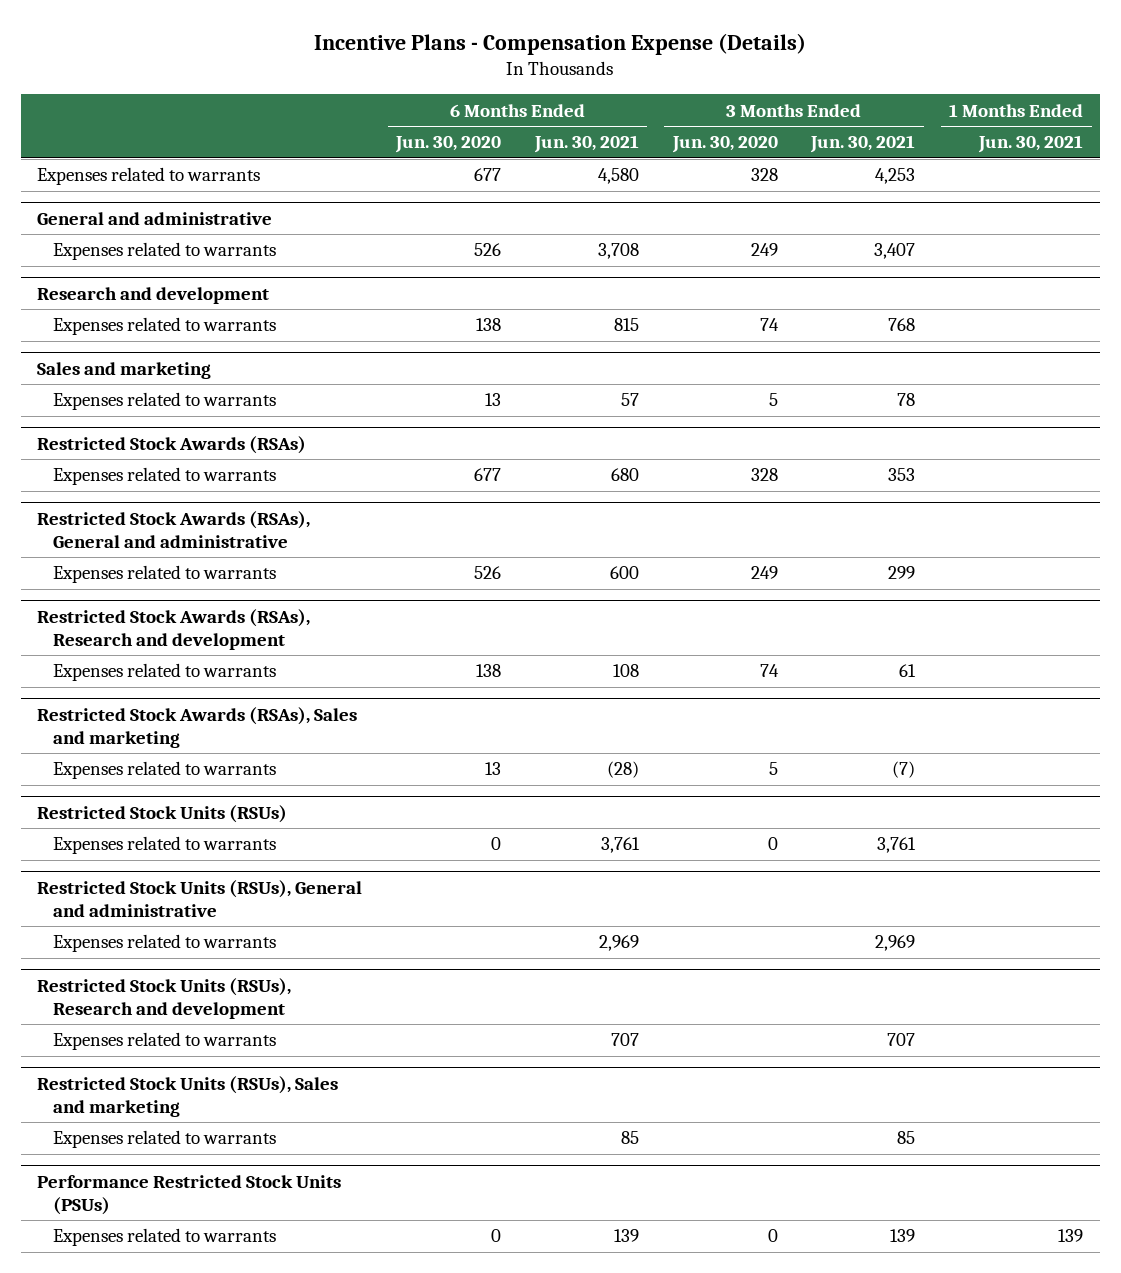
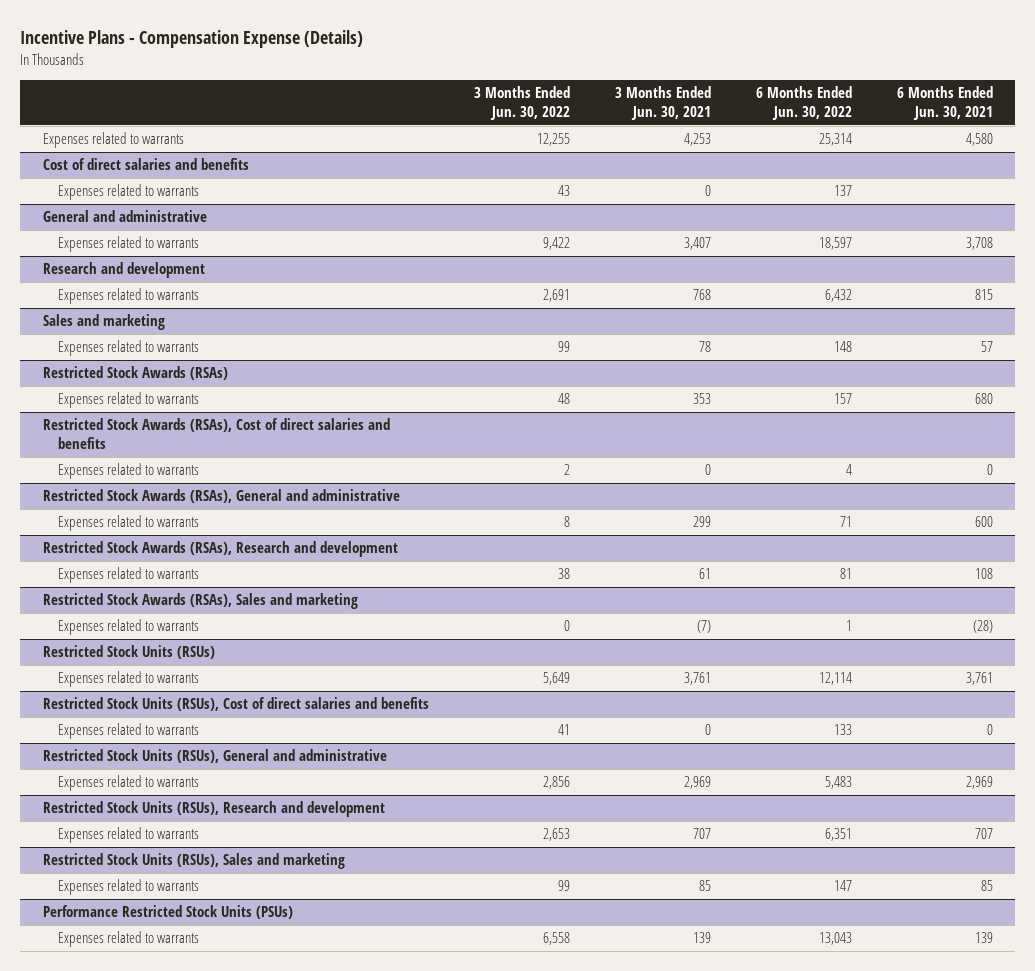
- | 6 Months Ended Jun. 30, 2020 | 6 Months Ended Jun. 30, 2021 | 3 Months Ended Jun. 30, 2020 | 3 Months Ended Jun. 30, 2021 | 1 Months Ended Jun. 30, 2021
+ | 3 Months Ended Jun. 30, 2022 | 3 Months Ended Jun. 30, 2021 | 6 Months Ended Jun. 30, 2022 | 6 Months Ended Jun. 30, 2021
+ Cost of direct salaries and benefits
+ Expenses related to warrants | 43 | 0 | 137 |
+ Restricted Stock Awards (RSAs), Cost of direct salaries and benefits
+ Expenses related to warrants | 2 | 0 | 4 | 0
+ Restricted Stock Units (RSUs), Cost of direct salaries and benefits
+ Expenses related to warrants | 41 | 0 | 133 | 0

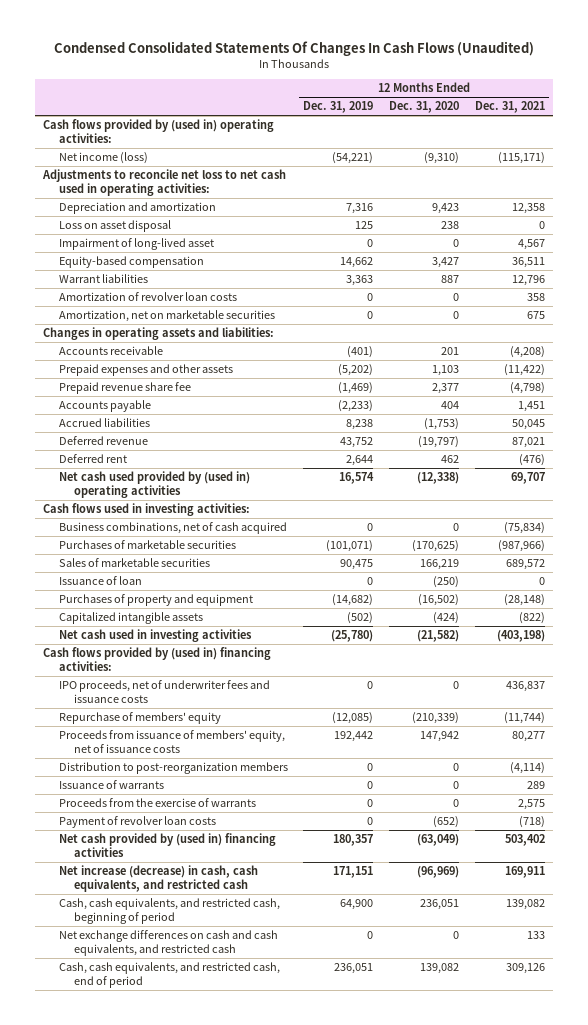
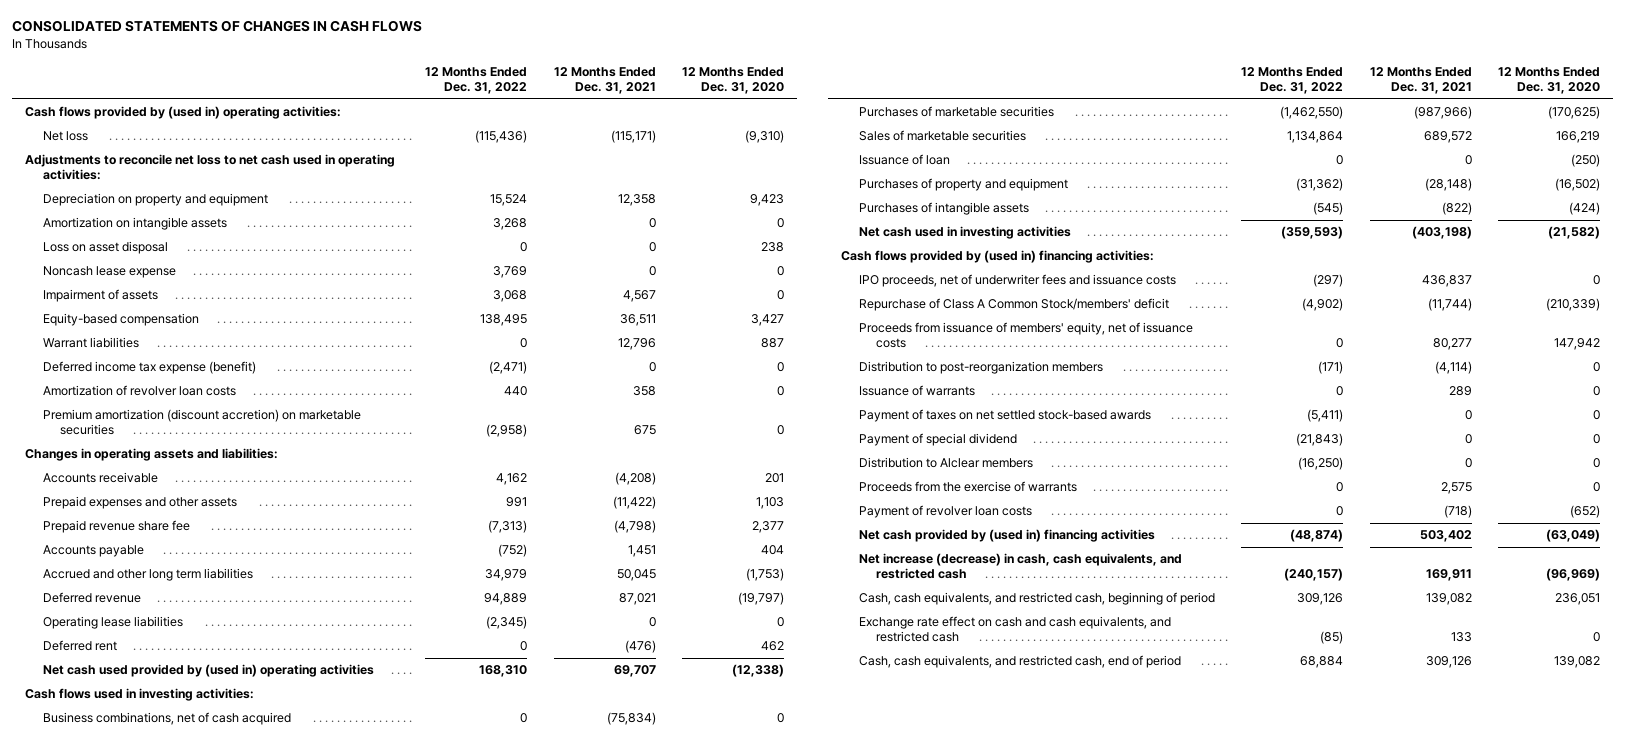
- Condensed Consolidated Statements Of Changes In Cash Flows (Unaudited)
+ CONSOLIDATED STATEMENTS OF CHANGES IN CASH FLOWS
- | 12 Months Ended Dec. 31, 2019 | 12 Months Ended Dec. 31, 2020 | 12 Months Ended Dec. 31, 2021
+ | 12 Months Ended Dec. 31, 2022 | 12 Months Ended Dec. 31, 2021 | 12 Months Ended Dec. 31, 2020
- Net income (loss) | (54,221) | (9,310) | (115,171)
+ Net loss | (115,436) | (115,171) | (9,310)
- Depreciation and amortization | 7,316 | 9,423 | 12,358
+ Depreciation on property and equipment | 15,524 | 12,358 | 9,423
+ Amortization on intangible assets | 3,268 | 0 | 0
- Impairment of long-lived asset | 0 | 0 | 4,567
+ Noncash lease expense | 3,769 | 0 | 0
+ Impairment of assets | 3,068 | 4,567 | 0
+ Deferred income tax expense (benefit) | (2,471) | 0 | 0
- Amortization, net on marketable securities | 0 | 0 | 675
+ Premium amortization (discount accretion) on marketable securities | (2,958) | 675 | 0
- Accrued liabilities | 8,238 | (1,753) | 50,045
+ Accrued and other long term liabilities | 34,979 | 50,045 | (1,753)
+ Operating lease liabilities | (2,345) | 0 | 0
- Capitalized intangible assets | (502) | (424) | (822)
+ Purchases of intangible assets | (545) | (822) | (424)
- Repurchase of members' equity | (12,085) | (210,339) | (11,744)
+ Repurchase of Class A Common Stock/members' deficit | (4,902) | (11,744) | (210,339)
+ Payment of taxes on net settled stock-based awards | (5,411) | 0 | 0
+ Payment of special dividend | (21,843) | 0 | 0
+ Distribution to Alclear members | (16,250) | 0 | 0
- Net exchange differences on cash and cash equivalents, and restricted cash | 0 | 0 | 133
+ Exchange rate effect on cash and cash equivalents, and restricted cash | (85) | 133 | 0

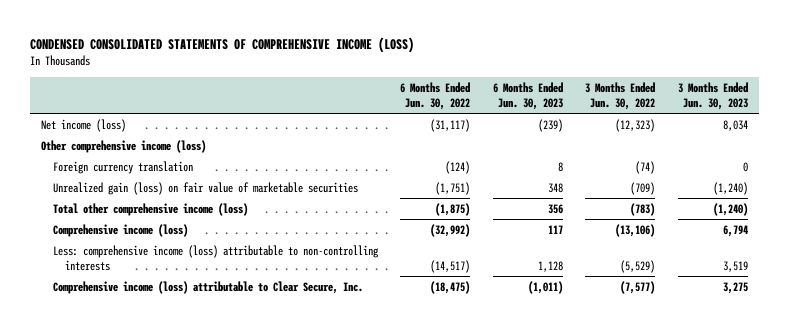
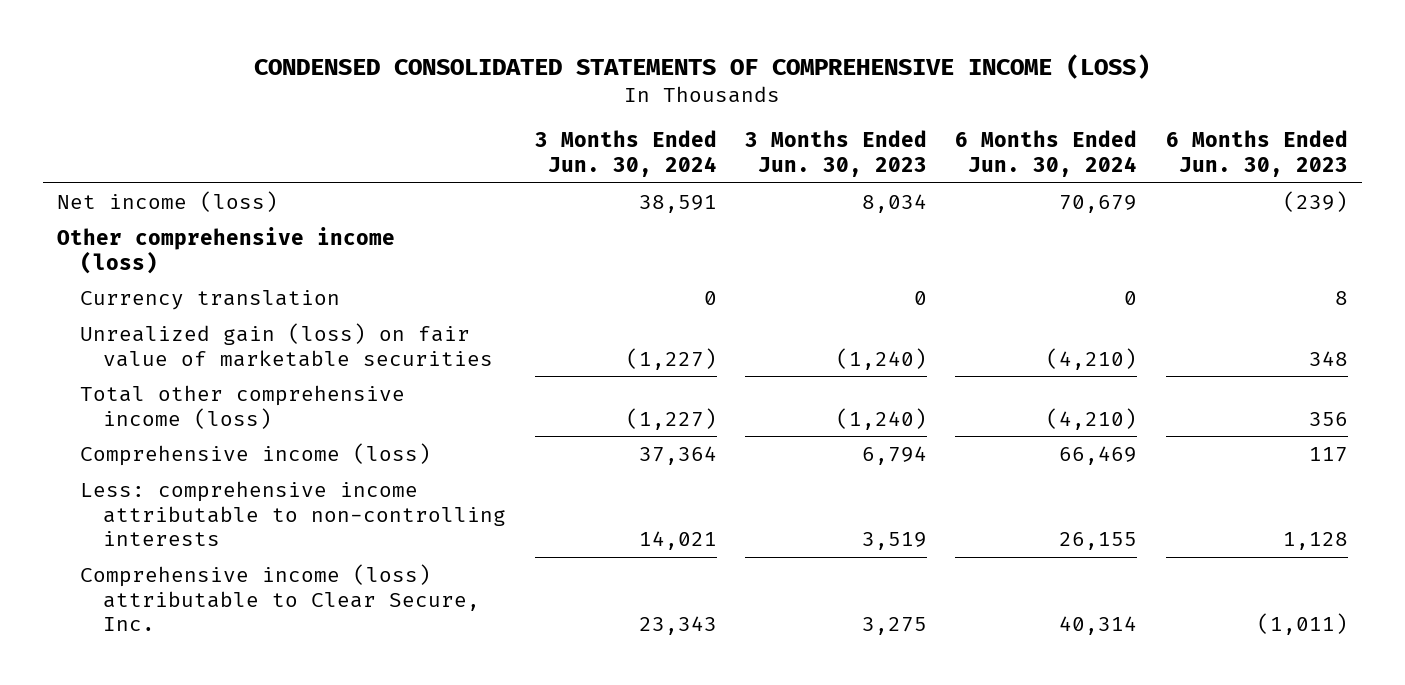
- | 6 Months Ended Jun. 30, 2022 | 6 Months Ended Jun. 30, 2023 | 3 Months Ended Jun. 30, 2022 | 3 Months Ended Jun. 30, 2023
+ | 3 Months Ended Jun. 30, 2024 | 3 Months Ended Jun. 30, 2023 | 6 Months Ended Jun. 30, 2024 | 6 Months Ended Jun. 30, 2023
- Foreign currency translation | (124) | 8 | (74) | 0
+ Currency translation | 0 | 0 | 0 | 8
- Less: comprehensive income (loss) attributable to non-controlling interests | (14,517) | 1,128 | (5,529) | 3,519
+ Less: comprehensive income attributable to non-controlling interests | 14,021 | 3,519 | 26,155 | 1,128

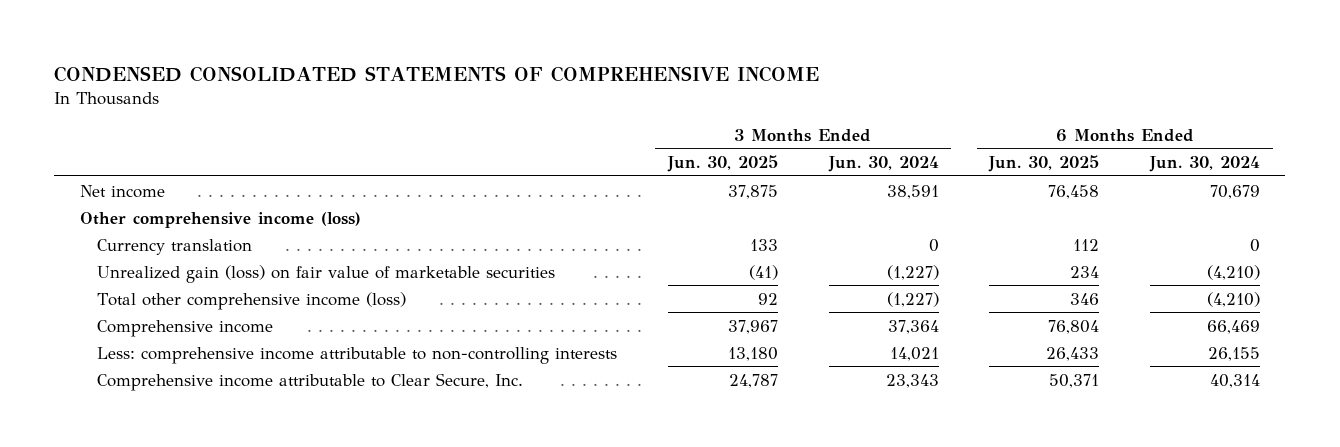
- CONDENSED CONSOLIDATED STATEMENTS OF COMPREHENSIVE INCOME (LOSS)
+ CONDENSED CONSOLIDATED STATEMENTS OF COMPREHENSIVE INCOME
- | 3 Months Ended Jun. 30, 2024 | 3 Months Ended Jun. 30, 2023 | 6 Months Ended Jun. 30, 2024 | 6 Months Ended Jun. 30, 2023
+ | 3 Months Ended Jun. 30, 2025 | 3 Months Ended Jun. 30, 2024 | 6 Months Ended Jun. 30, 2025 | 6 Months Ended Jun. 30, 2024
- Net income (loss) | 38,591 | 8,034 | 70,679 | (239)
+ Net income | 37,875 | 38,591 | 76,458 | 70,679
- Comprehensive income (loss) | 37,364 | 6,794 | 66,469 | 117
+ Comprehensive income | 37,967 | 37,364 | 76,804 | 66,469
- Comprehensive income (loss) attributable to Clear Secure, Inc. | 23,343 | 3,275 | 40,314 | (1,011)
+ Comprehensive income attributable to Clear Secure, Inc. | 24,787 | 23,343 | 50,371 | 40,314

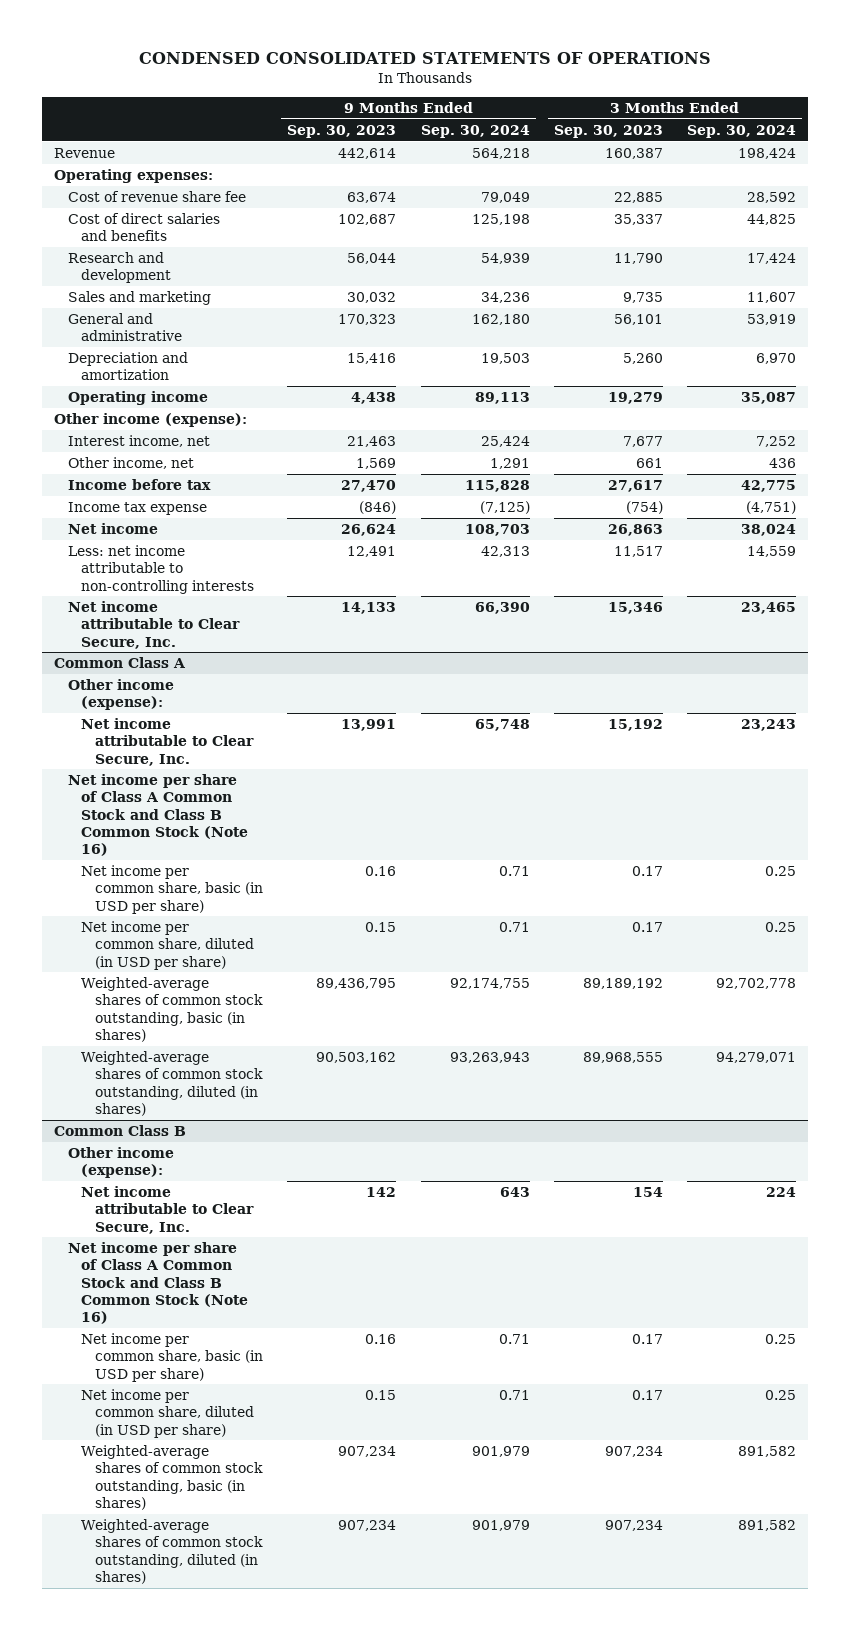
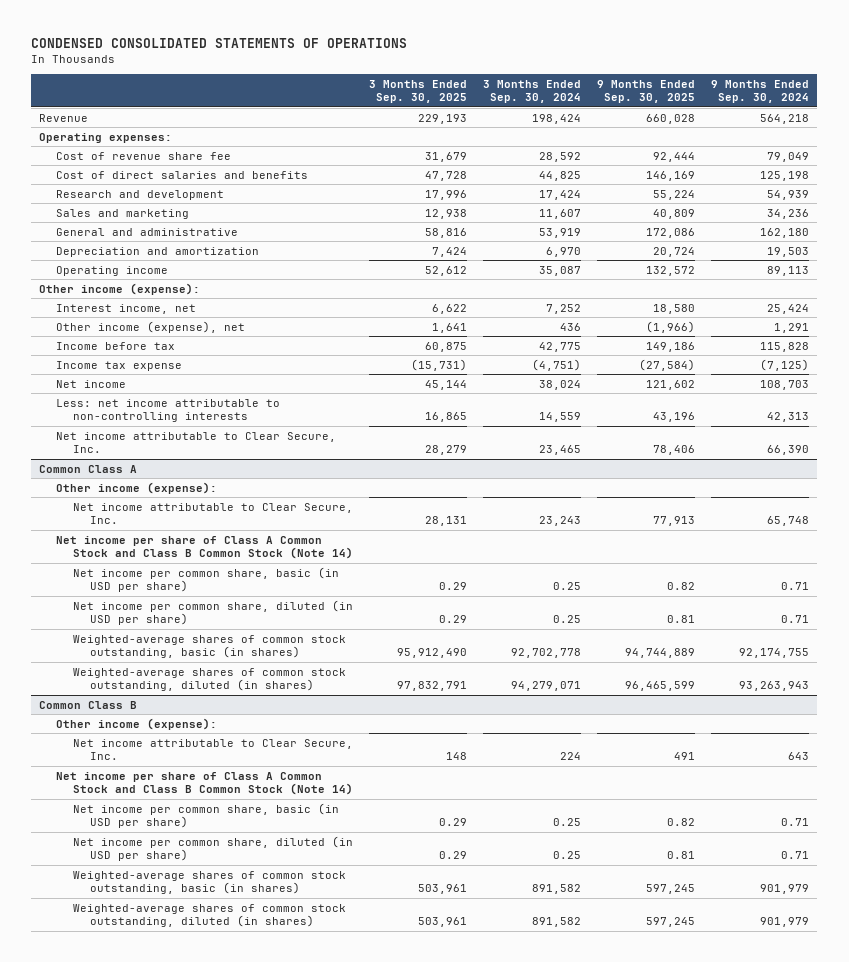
- | 9 Months Ended Sep. 30, 2023 | 9 Months Ended Sep. 30, 2024 | 3 Months Ended Sep. 30, 2023 | 3 Months Ended Sep. 30, 2024
+ | 3 Months Ended Sep. 30, 2025 | 3 Months Ended Sep. 30, 2024 | 9 Months Ended Sep. 30, 2025 | 9 Months Ended Sep. 30, 2024
- Other income, net | 1,569 | 1,291 | 661 | 436
+ Other income (expense), net | 1,641 | 436 | (1,966) | 1,291
@ Common Class A
- Net income per share of Class A Common Stock and Class B Common Stock (Note 16)
+ Net income per share of Class A Common Stock and Class B Common Stock (Note 14)
@ Common Class B
- Net income per share of Class A Common Stock and Class B Common Stock (Note 16)
+ Net income per share of Class A Common Stock and Class B Common Stock (Note 14)

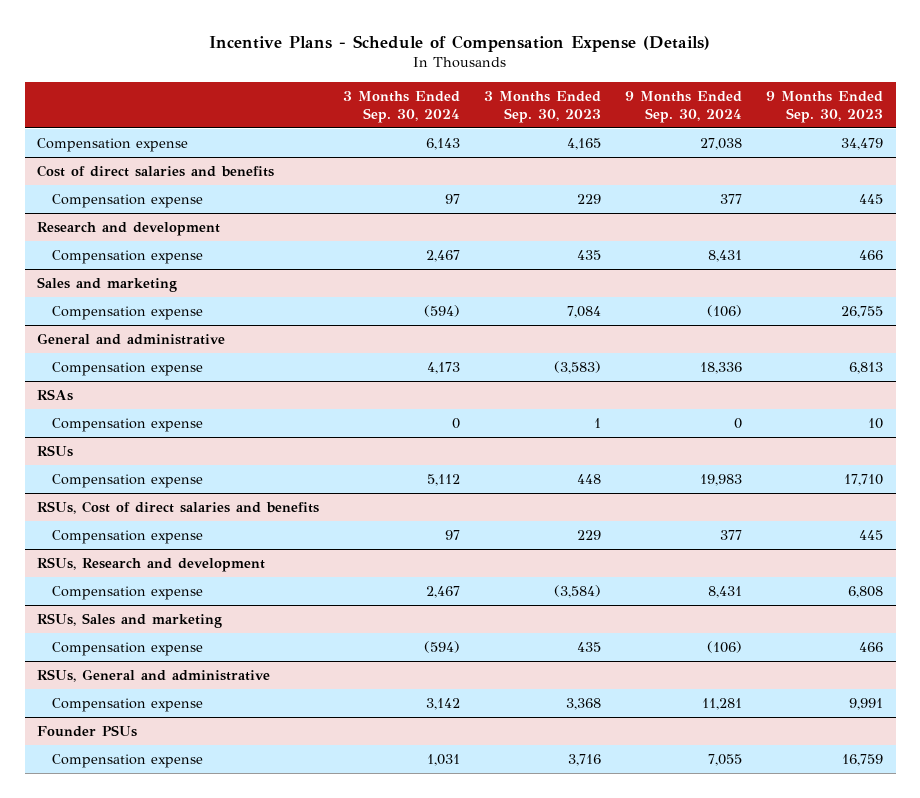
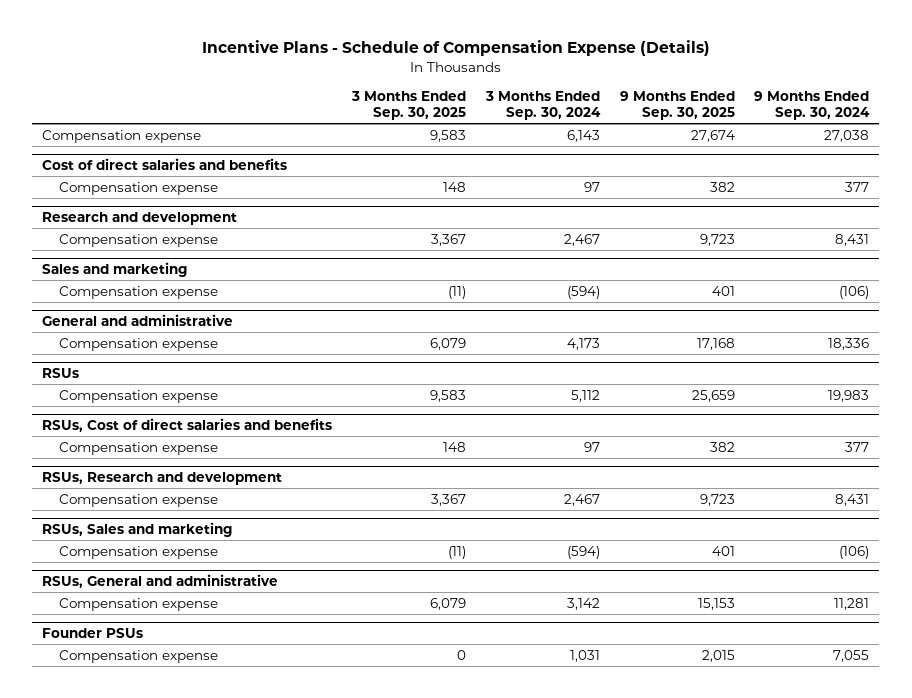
- | 3 Months Ended Sep. 30, 2024 | 3 Months Ended Sep. 30, 2023 | 9 Months Ended Sep. 30, 2024 | 9 Months Ended Sep. 30, 2023
+ | 3 Months Ended Sep. 30, 2025 | 3 Months Ended Sep. 30, 2024 | 9 Months Ended Sep. 30, 2025 | 9 Months Ended Sep. 30, 2024
- RSAs
- Compensation expense | 0 | 1 | 0 | 10

